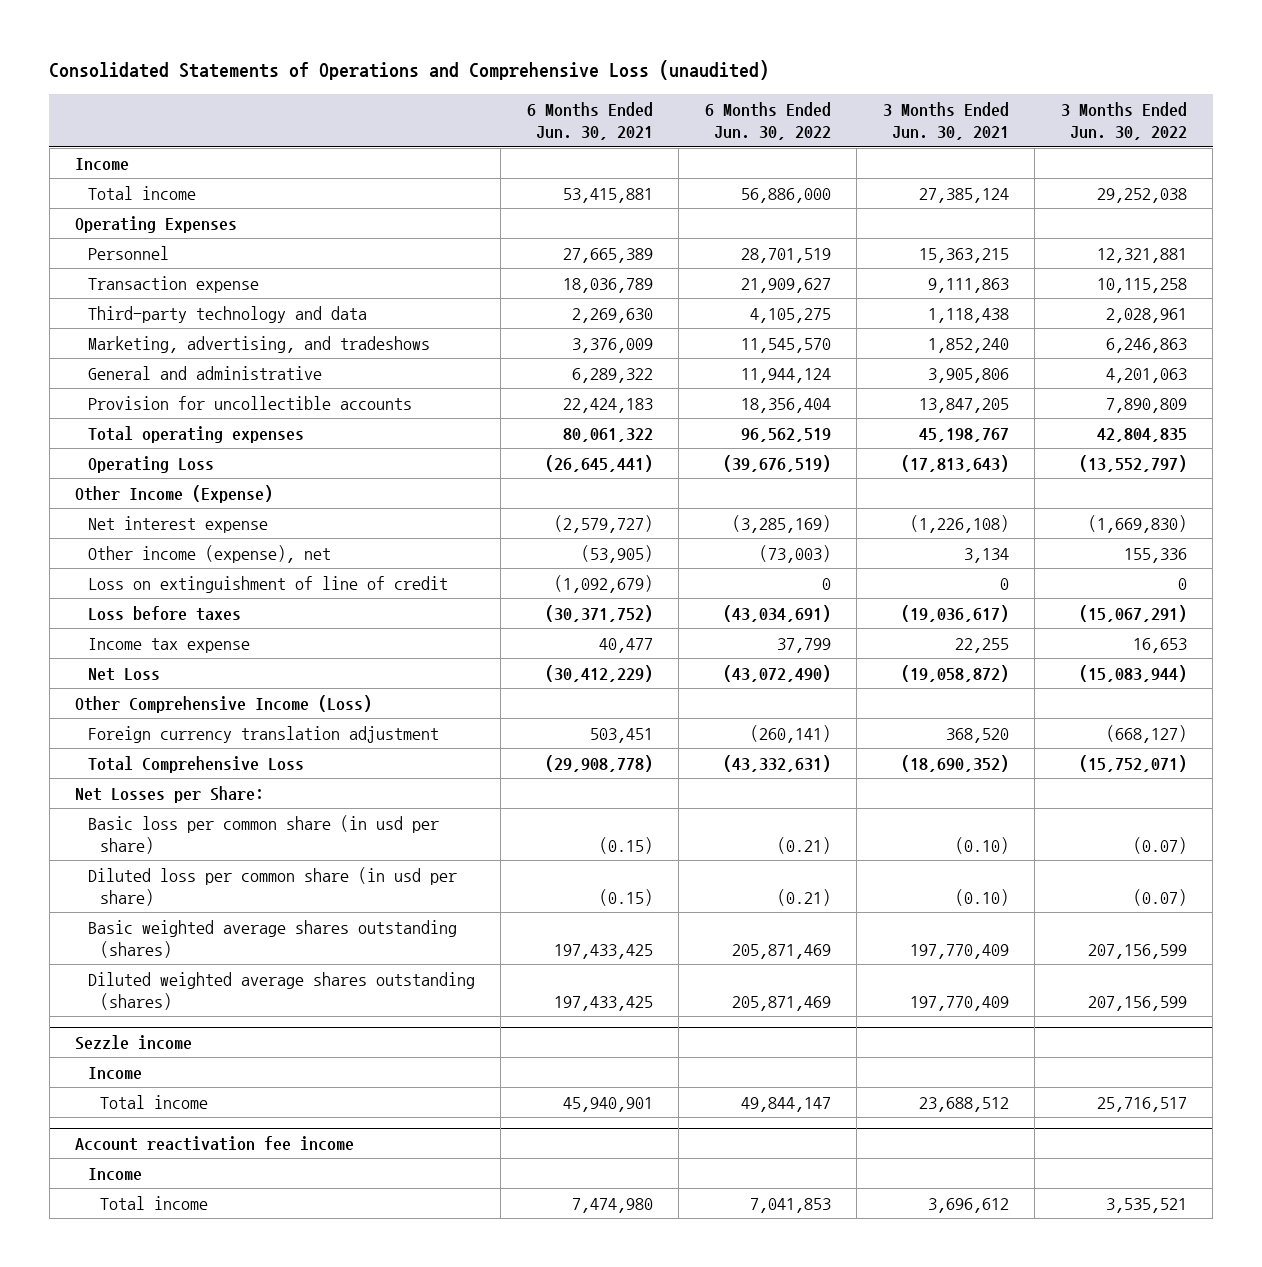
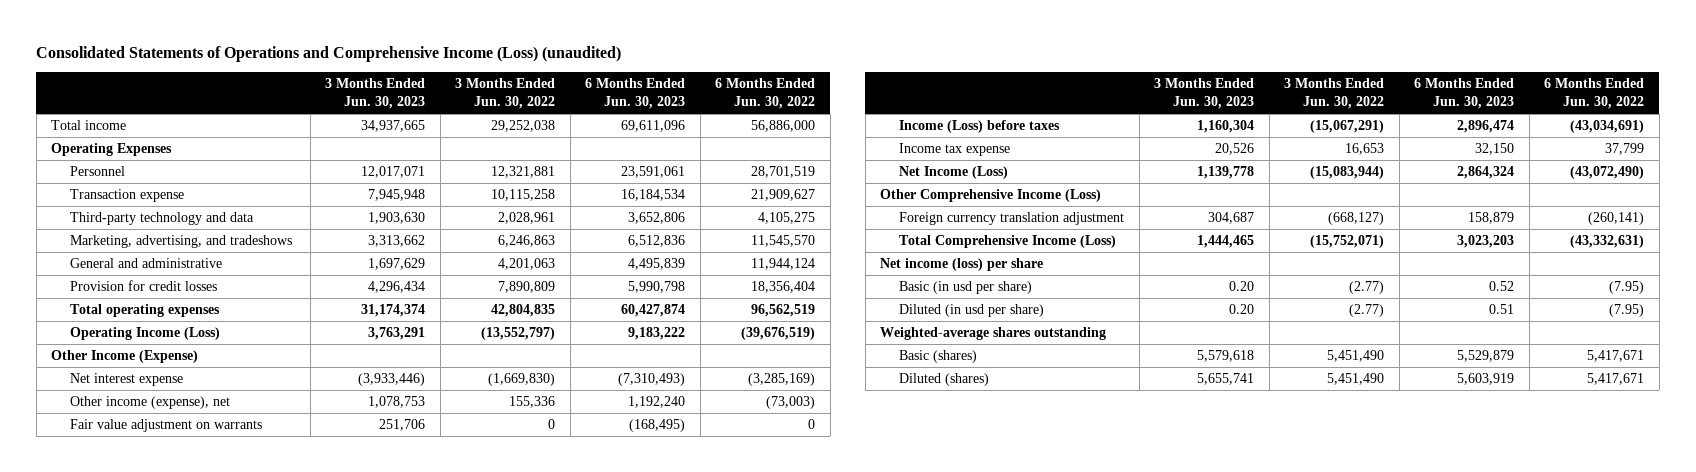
- Consolidated Statements of Operations and Comprehensive Loss (unaudited)
+ Consolidated Statements of Operations and Comprehensive Income (Loss) (unaudited)
- | 6 Months Ended Jun. 30, 2021 | 6 Months Ended Jun. 30, 2022 | 3 Months Ended Jun. 30, 2021 | 3 Months Ended Jun. 30, 2022
+ | 3 Months Ended Jun. 30, 2023 | 3 Months Ended Jun. 30, 2022 | 6 Months Ended Jun. 30, 2023 | 6 Months Ended Jun. 30, 2022
- Income
- Provision for uncollectible accounts | 22,424,183 | 18,356,404 | 13,847,205 | 7,890,809
+ Provision for credit losses | 4,296,434 | 7,890,809 | 5,990,798 | 18,356,404
- Operating Loss | (26,645,441) | (39,676,519) | (17,813,643) | (13,552,797)
+ Operating Income (Loss) | 3,763,291 | (13,552,797) | 9,183,222 | (39,676,519)
- Loss on extinguishment of line of credit | (1,092,679) | 0 | 0 | 0
- Loss before taxes | (30,371,752) | (43,034,691) | (19,036,617) | (15,067,291)
+ Fair value adjustment on warrants | 251,706 | 0 | (168,495) | 0
+ Income (Loss) before taxes | 1,160,304 | (15,067,291) | 2,896,474 | (43,034,691)
- Net Loss | (30,412,229) | (43,072,490) | (19,058,872) | (15,083,944)
+ Net Income (Loss) | 1,139,778 | (15,083,944) | 2,864,324 | (43,072,490)
- Total Comprehensive Loss | (29,908,778) | (43,332,631) | (18,690,352) | (15,752,071)
- Net Losses per Share:
- Basic loss per common share (in usd per share) | (0.15) | (0.21) | (0.10) | (0.07)
- Diluted loss per common share (in usd per share) | (0.15) | (0.21) | (0.10) | (0.07)
- Basic weighted average shares outstanding (shares) | 197,433,425 | 205,871,469 | 197,770,409 | 207,156,599
- Diluted weighted average shares outstanding (shares) | 197,433,425 | 205,871,469 | 197,770,409 | 207,156,599
- Sezzle income
- Income
- Total income | 45,940,901 | 49,844,147 | 23,688,512 | 25,716,517
- Account reactivation fee income
- Income
- Total income | 7,474,980 | 7,041,853 | 3,696,612 | 3,535,521
+ Total Comprehensive Income (Loss) | 1,444,465 | (15,752,071) | 3,023,203 | (43,332,631)
+ Net income (loss) per share
+ Basic (in usd per share) | 0.20 | (2.77) | 0.52 | (7.95)
+ Diluted (in usd per share) | 0.20 | (2.77) | 0.51 | (7.95)
+ Weighted-average shares outstanding
+ Basic (shares) | 5,579,618 | 5,451,490 | 5,529,879 | 5,417,671
+ Diluted (shares) | 5,655,741 | 5,451,490 | 5,603,919 | 5,417,671

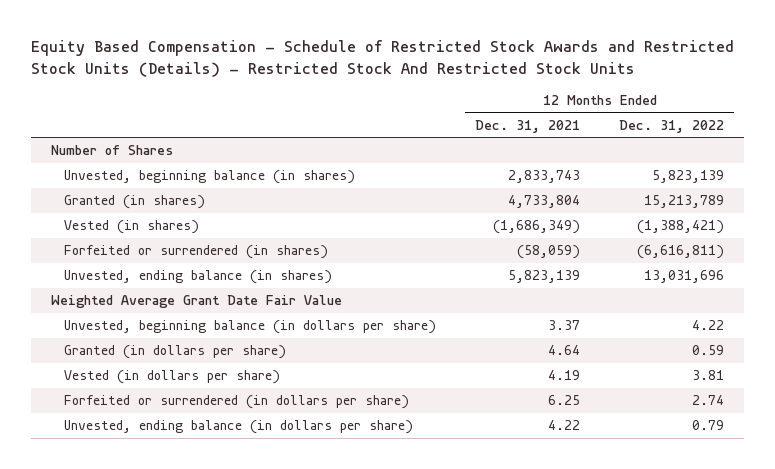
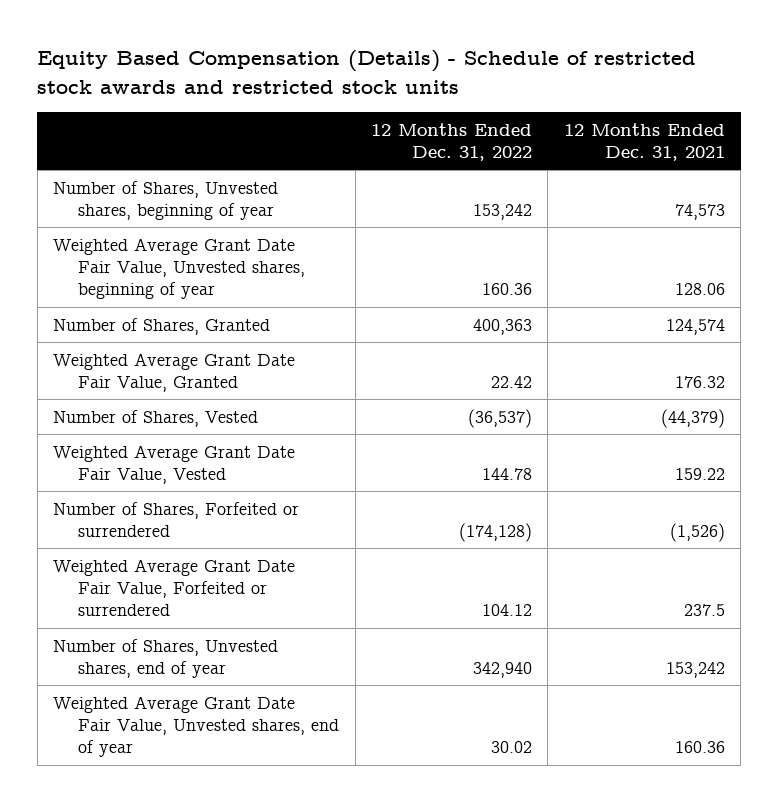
- Equity Based Compensation - Schedule of Restricted Stock Awards and Restricted Stock Units (Details) - Restricted Stock And Restricted Stock Units
+ Equity Based Compensation (Details) - Schedule of restricted stock awards and restricted stock units
- | 12 Months Ended Dec. 31, 2021 | 12 Months Ended Dec. 31, 2022
+ | 12 Months Ended Dec. 31, 2022 | 12 Months Ended Dec. 31, 2021
- Number of Shares
- Unvested, beginning balance (in shares) | 2,833,743 | 5,823,139
- Granted (in shares) | 4,733,804 | 15,213,789
- Vested (in shares) | (1,686,349) | (1,388,421)
- Forfeited or surrendered (in shares) | (58,059) | (6,616,811)
- Unvested, ending balance (in shares) | 5,823,139 | 13,031,696
- Weighted Average Grant Date Fair Value
- Unvested, beginning balance (in dollars per share) | 3.37 | 4.22
- Granted (in dollars per share) | 4.64 | 0.59
- Vested (in dollars per share) | 4.19 | 3.81
- Forfeited or surrendered (in dollars per share) | 6.25 | 2.74
- Unvested, ending balance (in dollars per share) | 4.22 | 0.79
+ Number of Shares, Unvested shares, beginning of year | 153,242 | 74,573
+ Weighted Average Grant Date Fair Value, Unvested shares, beginning of year | 160.36 | 128.06
+ Number of Shares, Granted | 400,363 | 124,574
+ Weighted Average Grant Date Fair Value, Granted | 22.42 | 176.32
+ Number of Shares, Vested | (36,537) | (44,379)
+ Weighted Average Grant Date Fair Value, Vested | 144.78 | 159.22
+ Number of Shares, Forfeited or surrendered | (174,128) | (1,526)
+ Weighted Average Grant Date Fair Value, Forfeited or surrendered | 104.12 | 237.5
+ Number of Shares, Unvested shares, end of year | 342,940 | 153,242
+ Weighted Average Grant Date Fair Value, Unvested shares, end of year | 30.02 | 160.36

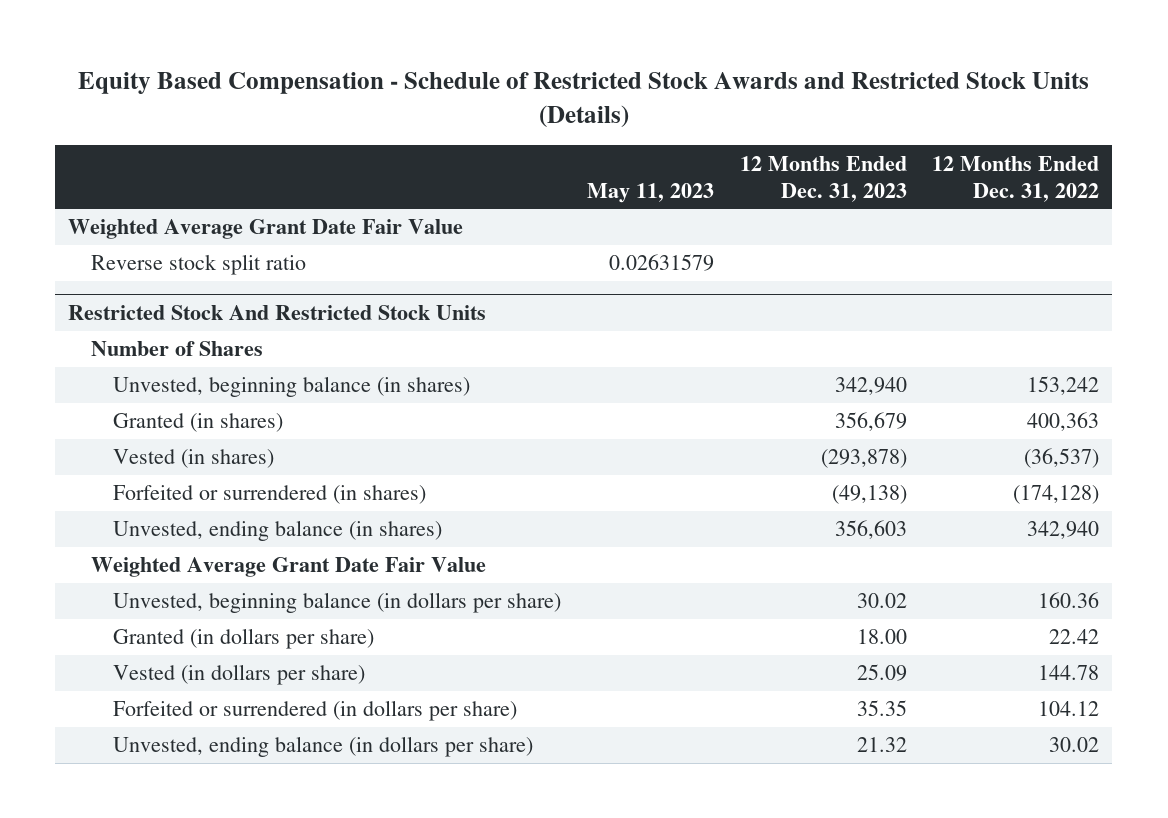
- Equity Based Compensation (Details) - Schedule of restricted stock awards and restricted stock units
+ Equity Based Compensation - Schedule of Restricted Stock Awards and Restricted Stock Units (Details)
- | 12 Months Ended Dec. 31, 2022 | 12 Months Ended Dec. 31, 2021
+ | May 11, 2023 | 12 Months Ended Dec. 31, 2023 | 12 Months Ended Dec. 31, 2022
- Number of Shares, Unvested shares, beginning of year | 153,242 | 74,573
- Weighted Average Grant Date Fair Value, Unvested shares, beginning of year | 160.36 | 128.06
- Number of Shares, Granted | 400,363 | 124,574
- Weighted Average Grant Date Fair Value, Granted | 22.42 | 176.32
- Number of Shares, Vested | (36,537) | (44,379)
- Weighted Average Grant Date Fair Value, Vested | 144.78 | 159.22
- Number of Shares, Forfeited or surrendered | (174,128) | (1,526)
- Weighted Average Grant Date Fair Value, Forfeited or surrendered | 104.12 | 237.5
- Number of Shares, Unvested shares, end of year | 342,940 | 153,242
- Weighted Average Grant Date Fair Value, Unvested shares, end of year | 30.02 | 160.36
+ Weighted Average Grant Date Fair Value
+ Reverse stock split ratio | 0.02631579 | |
+ Restricted Stock And Restricted Stock Units
+ Number of Shares
+ Unvested, beginning balance (in shares) | | 342,940 | 153,242
+ Granted (in shares) | | 356,679 | 400,363
+ Vested (in shares) | | (293,878) | (36,537)
+ Forfeited or surrendered (in shares) | | (49,138) | (174,128)
+ Unvested, ending balance (in shares) | | 356,603 | 342,940
+ Weighted Average Grant Date Fair Value
+ Unvested, beginning balance (in dollars per share) | | 30.02 | 160.36
+ Granted (in dollars per share) | | 18.00 | 22.42
+ Vested (in dollars per share) | | 25.09 | 144.78
+ Forfeited or surrendered (in dollars per share) | | 35.35 | 104.12
+ Unvested, ending balance (in dollars per share) | | 21.32 | 30.02

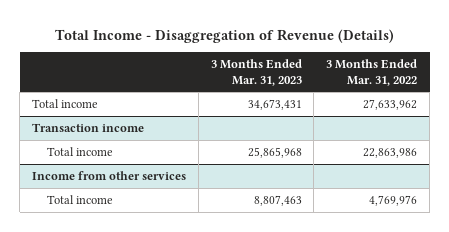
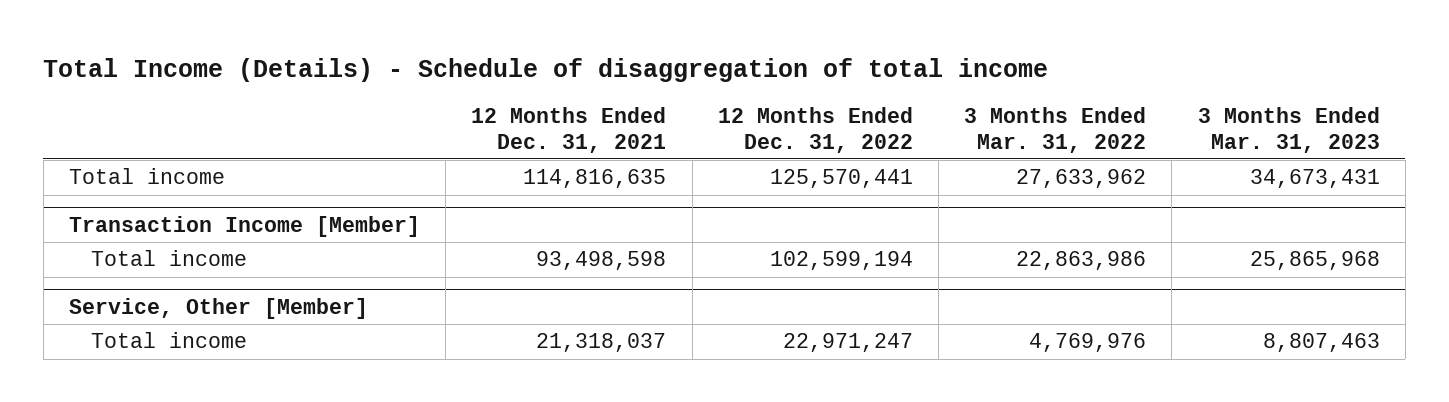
- Total Income - Disaggregation of Revenue (Details)
+ Total Income (Details) - Schedule of disaggregation of total income
- | 3 Months Ended Mar. 31, 2023 | 3 Months Ended Mar. 31, 2022
+ | 12 Months Ended Dec. 31, 2021 | 12 Months Ended Dec. 31, 2022 | 3 Months Ended Mar. 31, 2022 | 3 Months Ended Mar. 31, 2023
- Transaction income
+ Transaction Income [Member]
- Income from other services
+ Service, Other [Member]

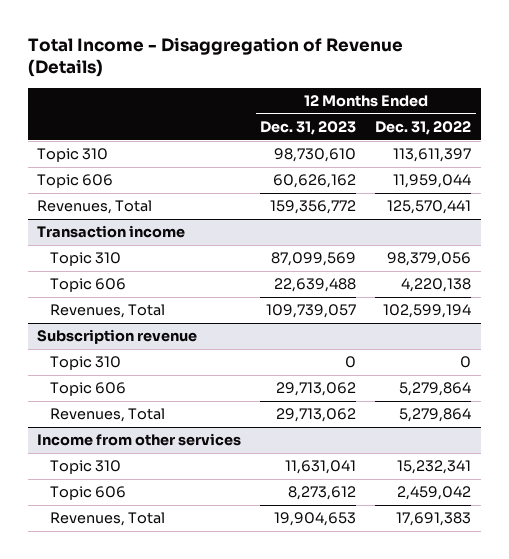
- Total Income (Details) - Schedule of disaggregation of total income
+ Total Income - Disaggregation of Revenue (Details)
- | 12 Months Ended Dec. 31, 2021 | 12 Months Ended Dec. 31, 2022 | 3 Months Ended Mar. 31, 2022 | 3 Months Ended Mar. 31, 2023
+ | 12 Months Ended Dec. 31, 2023 | 12 Months Ended Dec. 31, 2022
- Total income | 114,816,635 | 125,570,441 | 27,633,962 | 34,673,431
- Transaction Income [Member]
- Total income | 93,498,598 | 102,599,194 | 22,863,986 | 25,865,968
- Service, Other [Member]
- Total income | 21,318,037 | 22,971,247 | 4,769,976 | 8,807,463
+ Topic 310 | 98,730,610 | 113,611,397
+ Topic 606 | 60,626,162 | 11,959,044
+ Revenues, Total | 159,356,772 | 125,570,441
+ Transaction income
+ Topic 310 | 87,099,569 | 98,379,056
+ Topic 606 | 22,639,488 | 4,220,138
+ Revenues, Total | 109,739,057 | 102,599,194
+ Subscription revenue
+ Topic 310 | 0 | 0
+ Topic 606 | 29,713,062 | 5,279,864
+ Revenues, Total | 29,713,062 | 5,279,864
+ Income from other services
+ Topic 310 | 11,631,041 | 15,232,341
+ Topic 606 | 8,273,612 | 2,459,042
+ Revenues, Total | 19,904,653 | 17,691,383

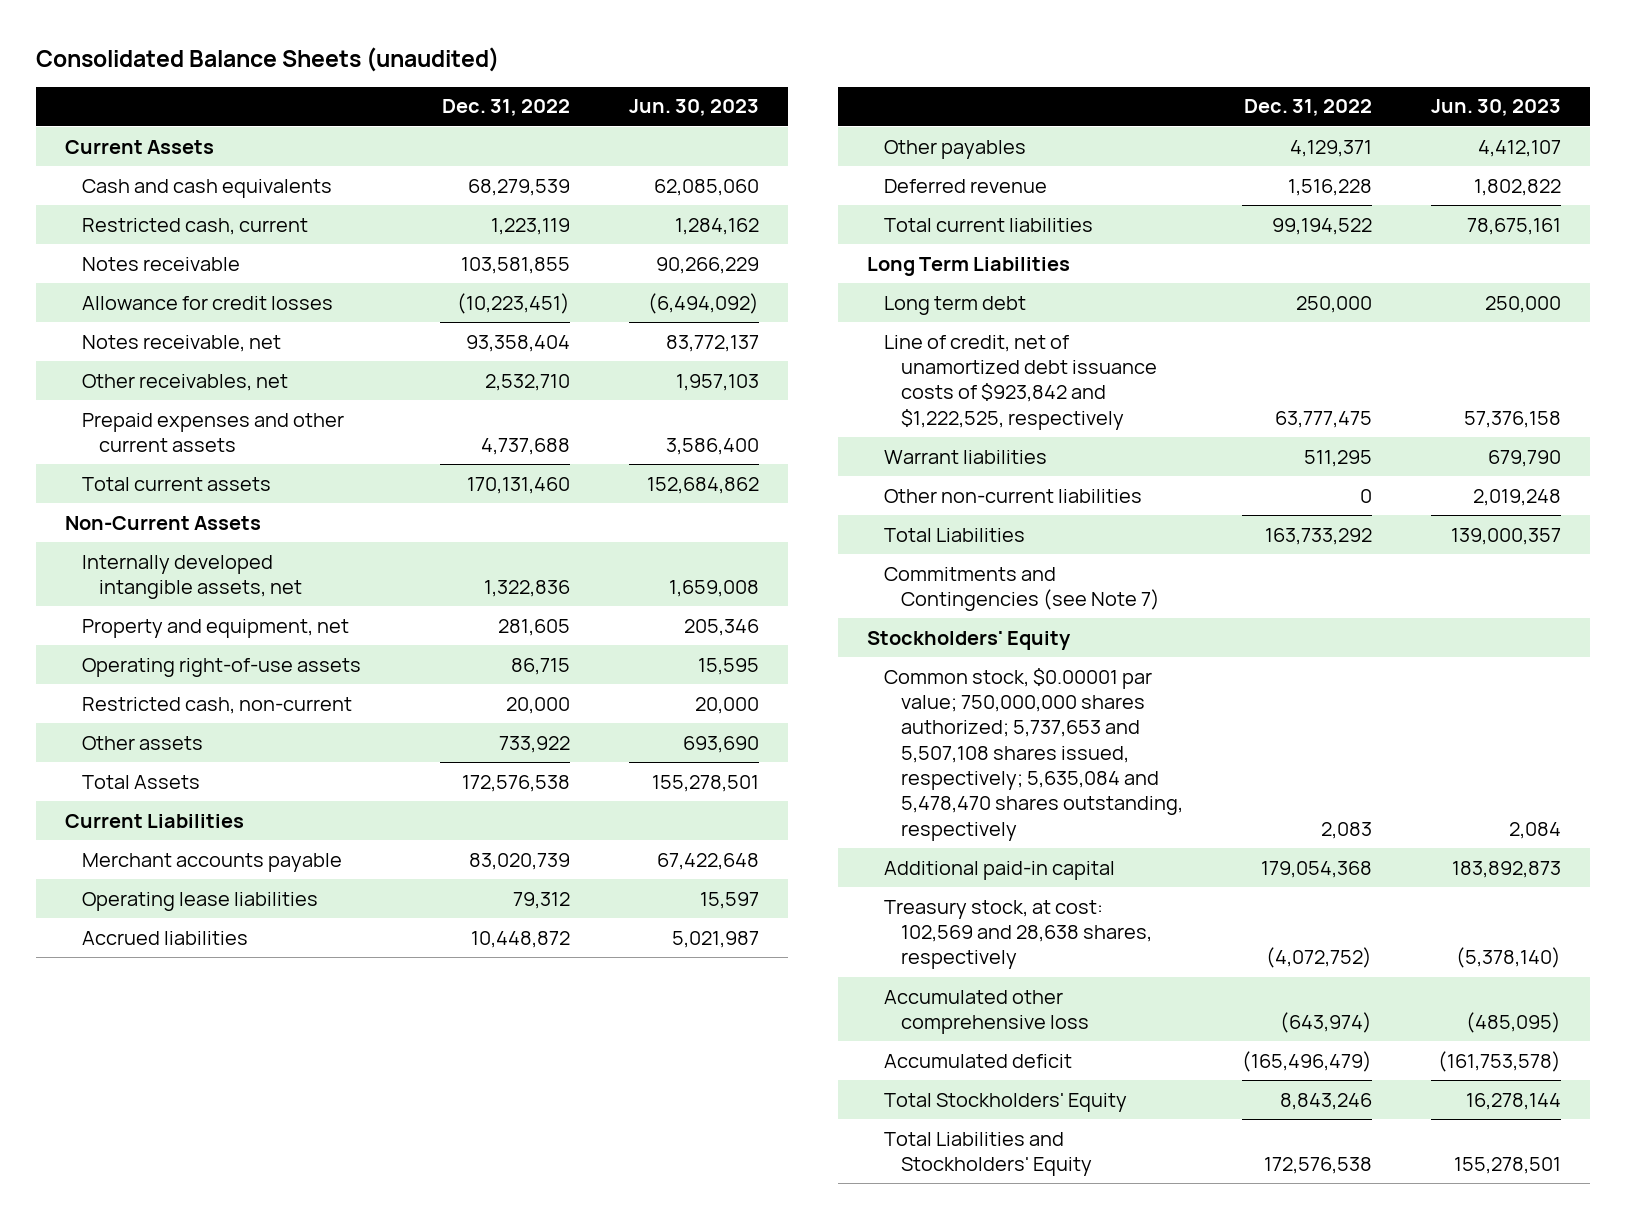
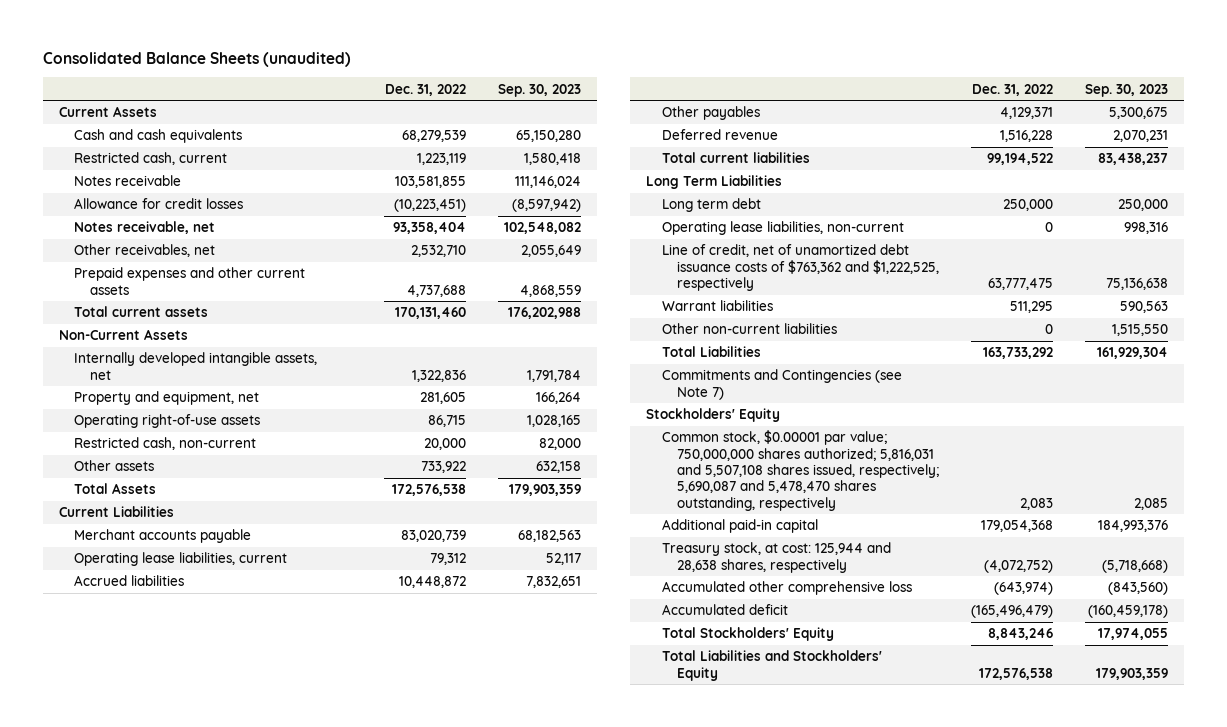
- | Dec. 31, 2022 | Jun. 30, 2023
+ | Dec. 31, 2022 | Sep. 30, 2023
- Operating lease liabilities | 79,312 | 15,597
+ Operating lease liabilities, current | 79,312 | 52,117
- Line of credit, net of unamortized debt issuance costs of $923,842 and $1,222,525, respectively | 63,777,475 | 57,376,158
+ Operating lease liabilities, non-current | 0 | 998,316
+ Line of credit, net of unamortized debt issuance costs of $763,362 and $1,222,525, respectively | 63,777,475 | 75,136,638
- Common stock, $0.00001 par value; 750,000,000 shares authorized; 5,737,653 and 5,507,108 shares issued, respectively; 5,635,084 and 5,478,470 shares outstanding, respectively | 2,083 | 2,084
+ Common stock, $0.00001 par value; 750,000,000 shares authorized; 5,816,031 and 5,507,108 shares issued, respectively; 5,690,087 and 5,478,470 shares outstanding, respectively | 2,083 | 2,085
- Treasury stock, at cost: 102,569 and 28,638 shares, respectively | (4,072,752) | (5,378,140)
+ Treasury stock, at cost: 125,944 and 28,638 shares, respectively | (4,072,752) | (5,718,668)

